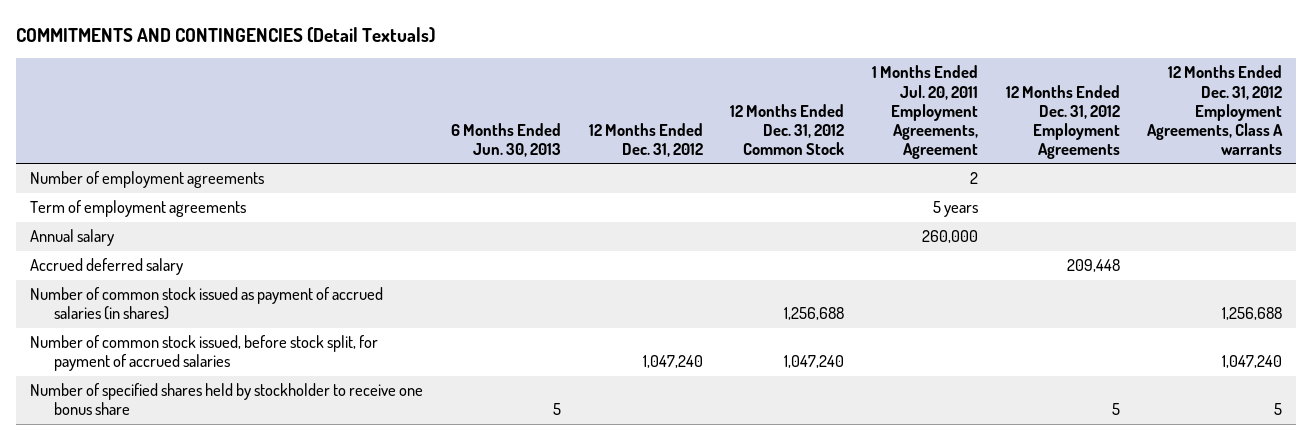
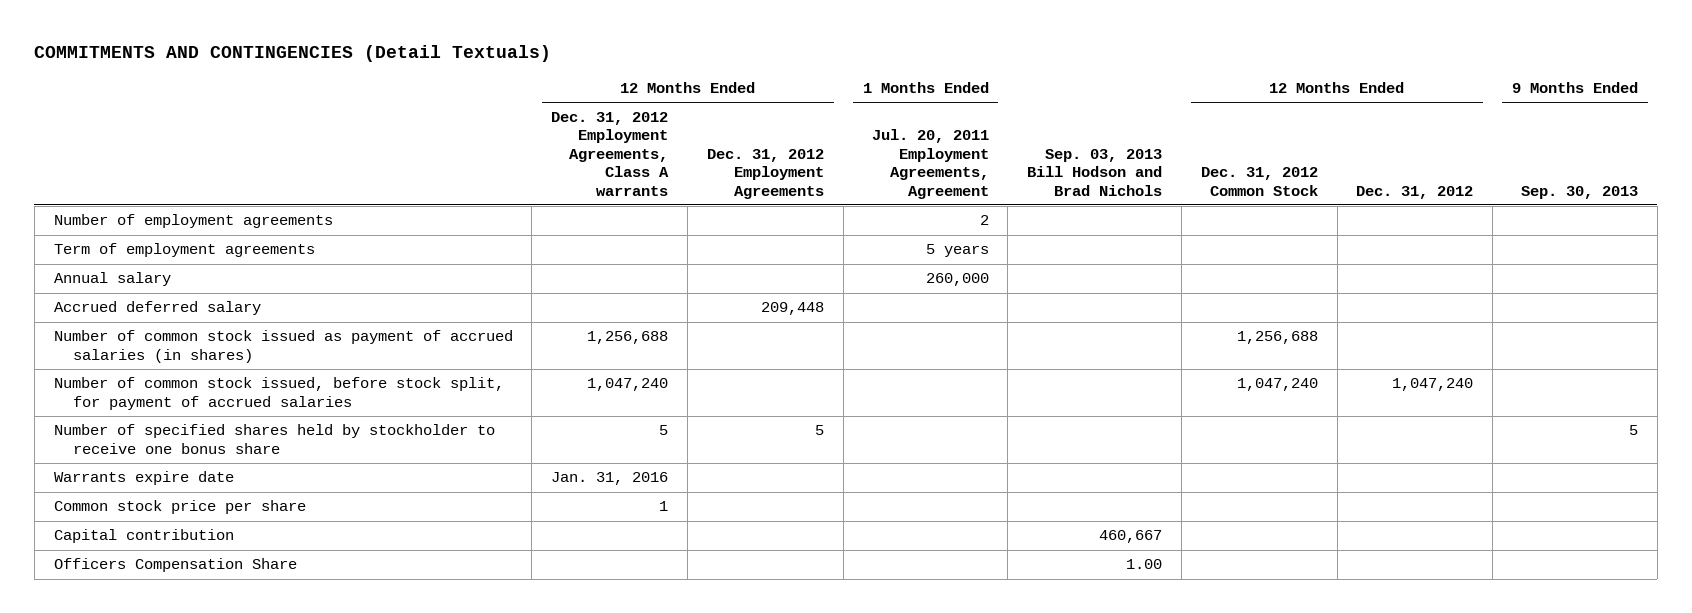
- | 6 Months Ended Jun. 30, 2013 | 12 Months Ended Dec. 31, 2012 | 12 Months Ended Dec. 31, 2012 Common Stock | 1 Months Ended Jul. 20, 2011 Employment Agreements, Agreement | 12 Months Ended Dec. 31, 2012 Employment Agreements | 12 Months Ended Dec. 31, 2012 Employment Agreements, Class A warrants
+ | 12 Months Ended Dec. 31, 2012 Employment Agreements, Class A warrants | 12 Months Ended Dec. 31, 2012 Employment Agreements | 1 Months Ended Jul. 20, 2011 Employment Agreements, Agreement | Sep. 03, 2013 Bill Hodson and Brad Nichols | 12 Months Ended Dec. 31, 2012 Common Stock | 12 Months Ended Dec. 31, 2012 | 9 Months Ended Sep. 30, 2013
+ Warrants expire date | Jan. 31, 2016 | | | | | |
+ Common stock price per share | 1 | | | | | |
+ Capital contribution | | | | 460,667 | | |
+ Officers Compensation Share | | | | 1.00 | | |

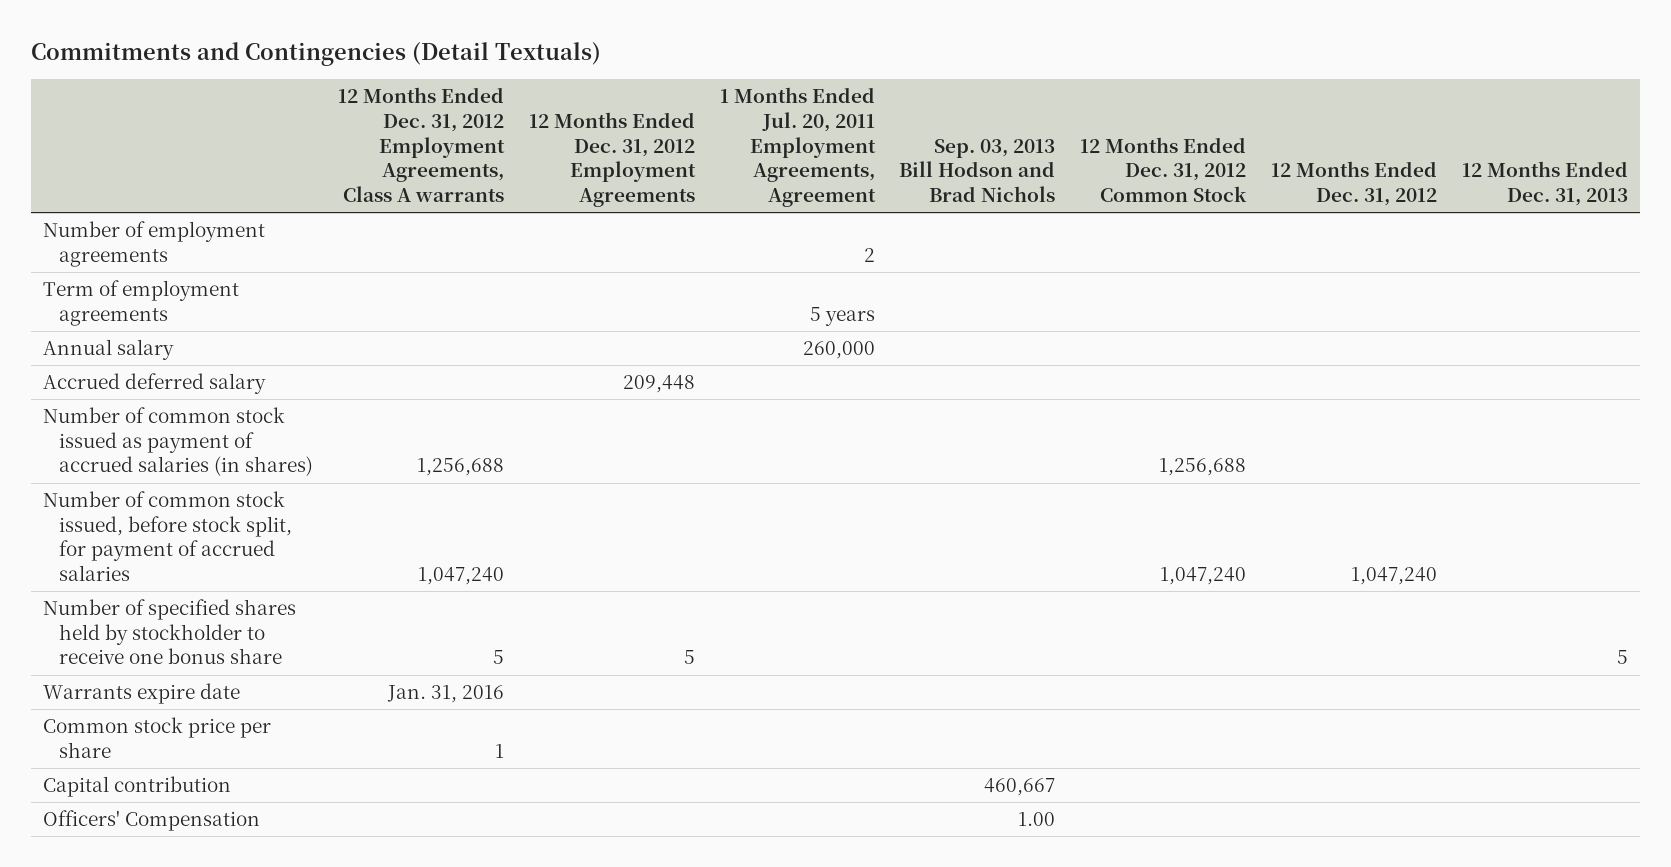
- COMMITMENTS AND CONTINGENCIES (Detail Textuals)
+ Commitments and Contingencies (Detail Textuals)
- | 12 Months Ended Dec. 31, 2012 Employment Agreements, Class A warrants | 12 Months Ended Dec. 31, 2012 Employment Agreements | 1 Months Ended Jul. 20, 2011 Employment Agreements, Agreement | Sep. 03, 2013 Bill Hodson and Brad Nichols | 12 Months Ended Dec. 31, 2012 Common Stock | 12 Months Ended Dec. 31, 2012 | 9 Months Ended Sep. 30, 2013
+ | 12 Months Ended Dec. 31, 2012 Employment Agreements, Class A warrants | 12 Months Ended Dec. 31, 2012 Employment Agreements | 1 Months Ended Jul. 20, 2011 Employment Agreements, Agreement | Sep. 03, 2013 Bill Hodson and Brad Nichols | 12 Months Ended Dec. 31, 2012 Common Stock | 12 Months Ended Dec. 31, 2012 | 12 Months Ended Dec. 31, 2013
- Officers Compensation Share | | | | 1.00 | | |
+ Officers' Compensation | | | | 1.00 | | |

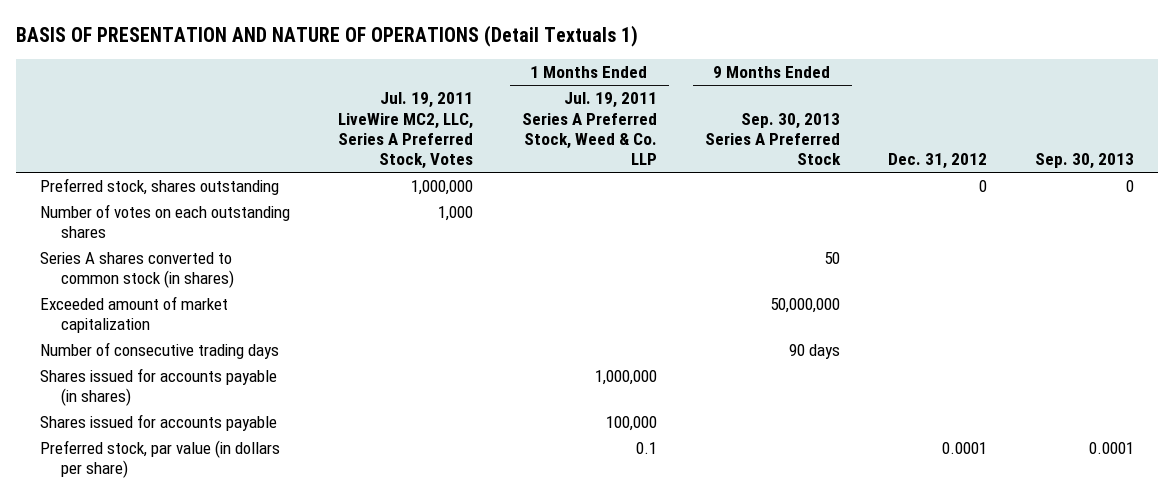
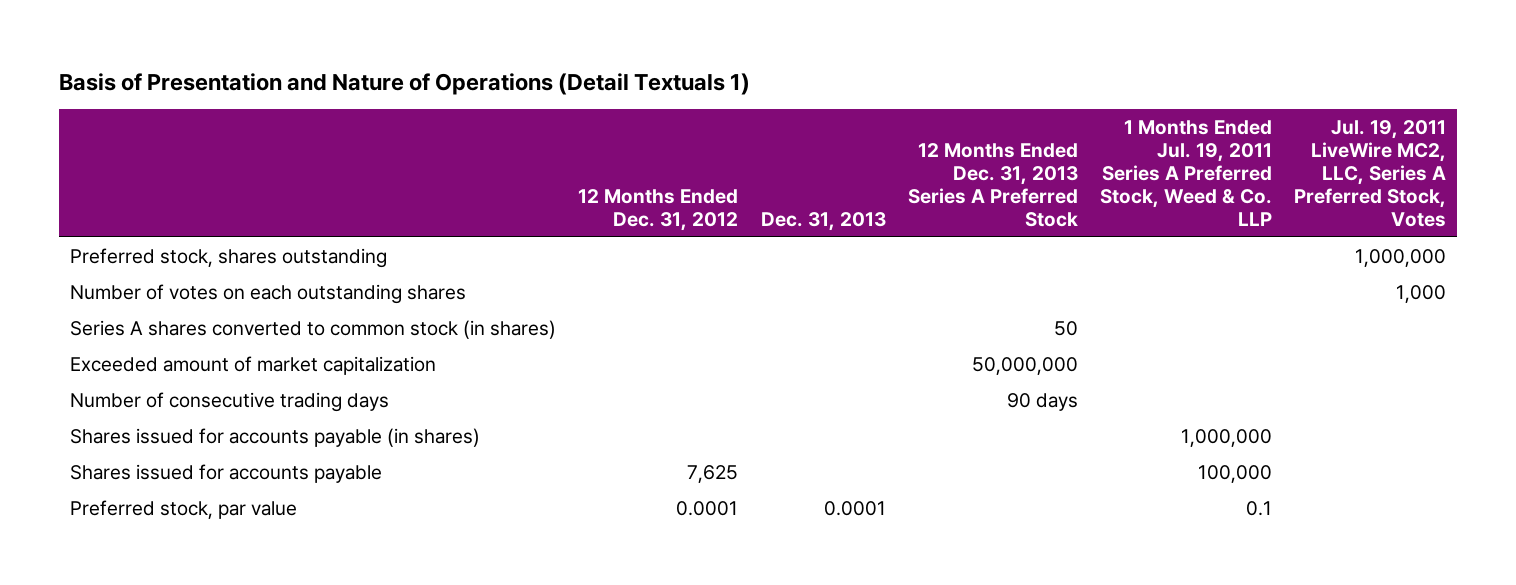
- BASIS OF PRESENTATION AND NATURE OF OPERATIONS (Detail Textuals 1)
+ Basis of Presentation and Nature of Operations (Detail Textuals 1)
- | Jul. 19, 2011 LiveWire MC2, LLC, Series A Preferred Stock, Votes | 1 Months Ended Jul. 19, 2011 Series A Preferred Stock, Weed & Co. LLP | 9 Months Ended Sep. 30, 2013 Series A Preferred Stock | Dec. 31, 2012 | Sep. 30, 2013
+ | 12 Months Ended Dec. 31, 2012 | Dec. 31, 2013 | 12 Months Ended Dec. 31, 2013 Series A Preferred Stock | 1 Months Ended Jul. 19, 2011 Series A Preferred Stock, Weed & Co. LLP | Jul. 19, 2011 LiveWire MC2, LLC, Series A Preferred Stock, Votes
- Preferred stock, par value (in dollars per share) | | 0.1 | | 0.0001 | 0.0001
+ Preferred stock, par value | 0.0001 | 0.0001 | | 0.1 |

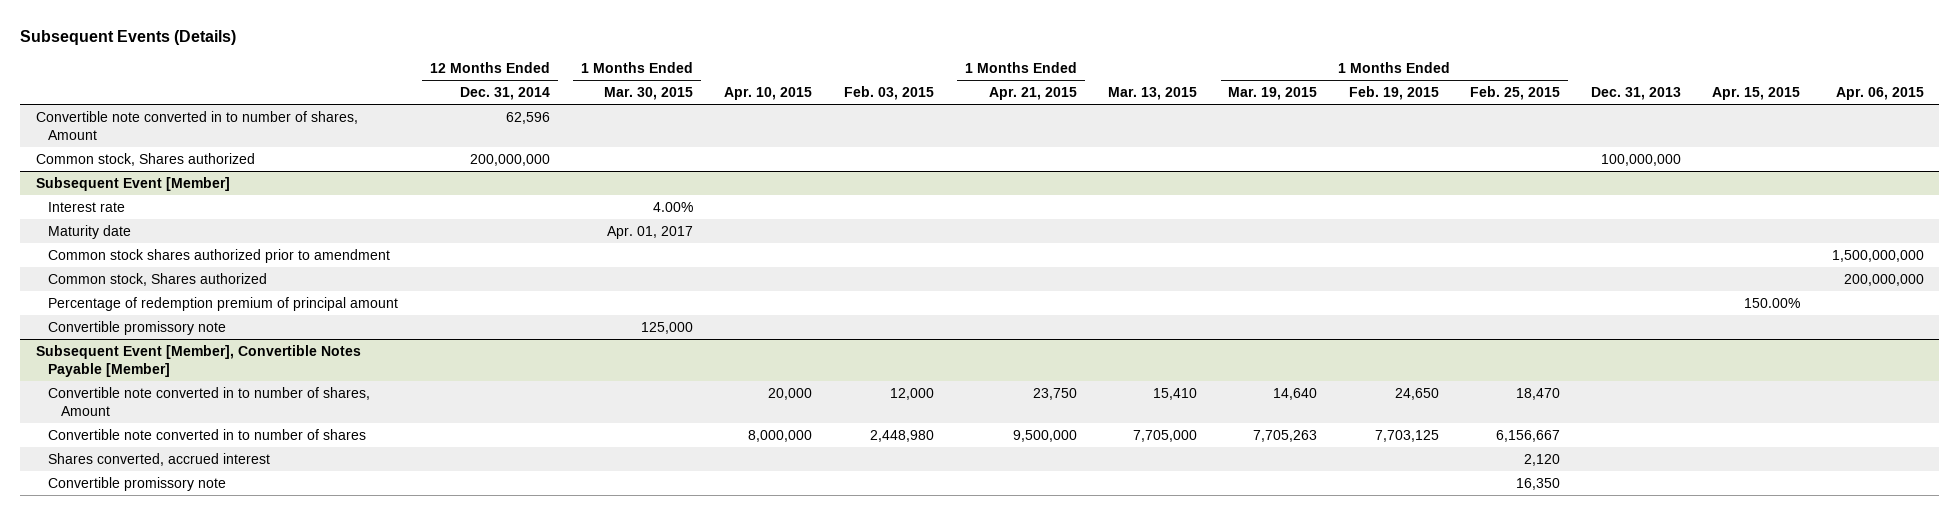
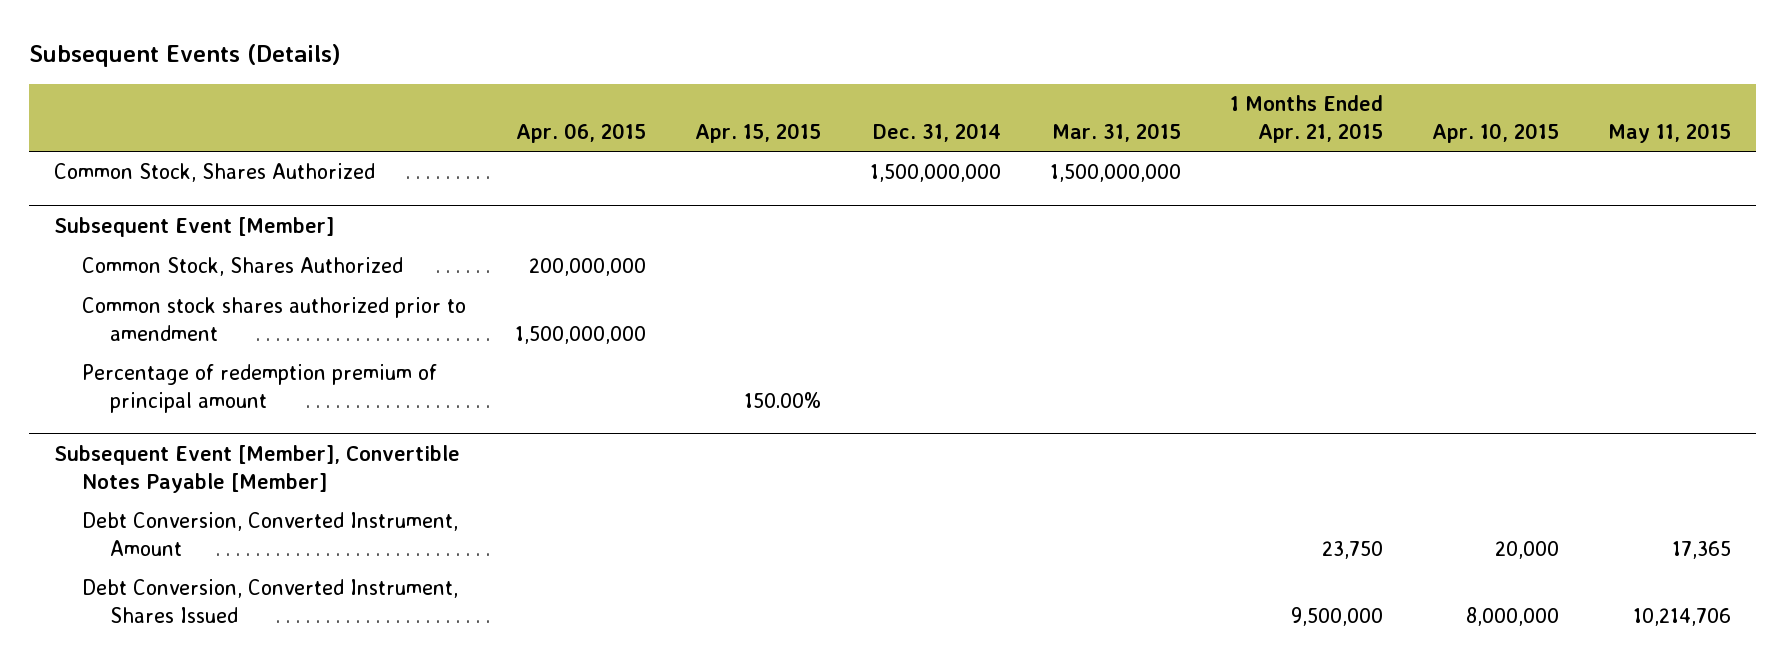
- | 12 Months Ended Dec. 31, 2014 | 1 Months Ended Mar. 30, 2015 | Apr. 10, 2015 | Feb. 03, 2015 | 1 Months Ended Apr. 21, 2015 | Mar. 13, 2015 | 1 Months Ended Mar. 19, 2015 | 1 Months Ended Feb. 19, 2015 | 1 Months Ended Feb. 25, 2015 | Dec. 31, 2013 | Apr. 15, 2015 | Apr. 06, 2015
+ | Apr. 06, 2015 | Apr. 15, 2015 | Dec. 31, 2014 | Mar. 31, 2015 | 1 Months Ended Apr. 21, 2015 | Apr. 10, 2015 | May 11, 2015
- Convertible note converted in to number of shares, Amount | 62,596 | | | | | | | | | | |
- Common stock, Shares authorized | 200,000,000 | | | | | | | | | 100,000,000 | |
+ Common Stock, Shares Authorized | | | 1,500,000,000 | 1,500,000,000 | | |
@ Subsequent Event [Member]
- Interest rate | | 4.00% | | | | | | | | | |
- Maturity date | | Apr. 01, 2017 | | | | | | | | | |
+ Common Stock, Shares Authorized | 200,000,000 | | | | | |
- Common stock, Shares authorized | | | | | | | | | | | | 200,000,000
- Convertible promissory note | | 125,000 | | | | | | | | | |
@ Subsequent Event [Member], Convertible Notes Payable [Member]
- Convertible note converted in to number of shares, Amount | | | 20,000 | 12,000 | 23,750 | 15,410 | 14,640 | 24,650 | 18,470 | | |
- Convertible note converted in to number of shares | | | 8,000,000 | 2,448,980 | 9,500,000 | 7,705,000 | 7,705,263 | 7,703,125 | 6,156,667 | | |
- Shares converted, accrued interest | | | | | | | | | 2,120 | | |
- Convertible promissory note | | | | | | | | | 16,350 | | |
+ Debt Conversion, Converted Instrument, Amount | | | | | 23,750 | 20,000 | 17,365
+ Debt Conversion, Converted Instrument, Shares Issued | | | | | 9,500,000 | 8,000,000 | 10,214,706

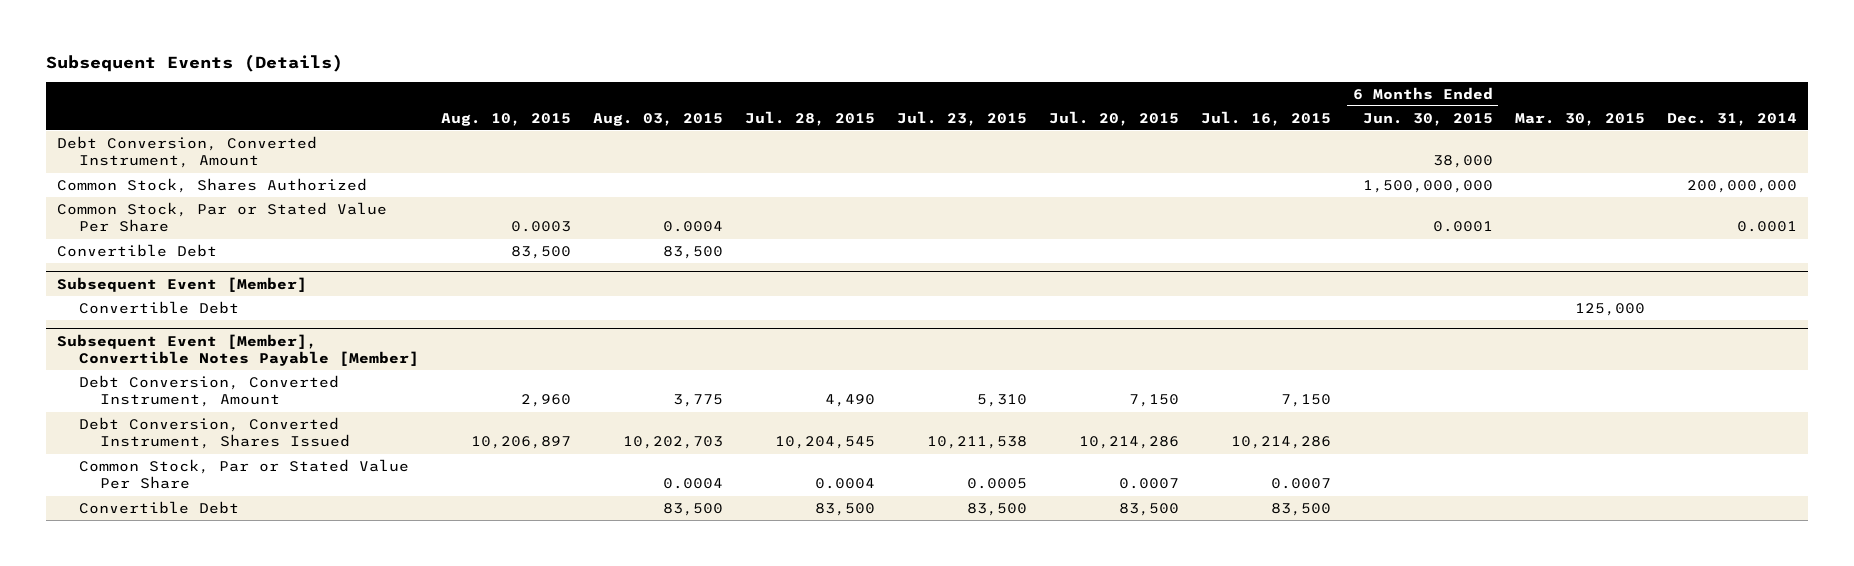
- | Apr. 06, 2015 | Apr. 15, 2015 | Dec. 31, 2014 | Mar. 31, 2015 | 1 Months Ended Apr. 21, 2015 | Apr. 10, 2015 | May 11, 2015
+ | Aug. 10, 2015 | Aug. 03, 2015 | Jul. 28, 2015 | Jul. 23, 2015 | Jul. 20, 2015 | Jul. 16, 2015 | 6 Months Ended Jun. 30, 2015 | Mar. 30, 2015 | Dec. 31, 2014
- Common Stock, Shares Authorized | | | 1,500,000,000 | 1,500,000,000 | | |
+ Debt Conversion, Converted Instrument, Amount | | | | | | | 38,000 | |
+ Common Stock, Shares Authorized | | | | | | | 1,500,000,000 | | 200,000,000
+ Common Stock, Par or Stated Value Per Share | 0.0003 | 0.0004 | | | | | 0.0001 | | 0.0001
+ Convertible Debt | 83,500 | 83,500 | | | | | | |
@ Subsequent Event [Member]
- Common Stock, Shares Authorized | 200,000,000 | | | | | |
- Common stock shares authorized prior to amendment | 1,500,000,000 | | | | | |
- Percentage of redemption premium of principal amount | | 150.00% | | | | |
+ Convertible Debt | | | | | | | | 125,000 |
@ Subsequent Event [Member], Convertible Notes Payable [Member]
+ Common Stock, Par or Stated Value Per Share | | 0.0004 | 0.0004 | 0.0005 | 0.0007 | 0.0007 | | |
+ Convertible Debt | | 83,500 | 83,500 | 83,500 | 83,500 | 83,500 | | |

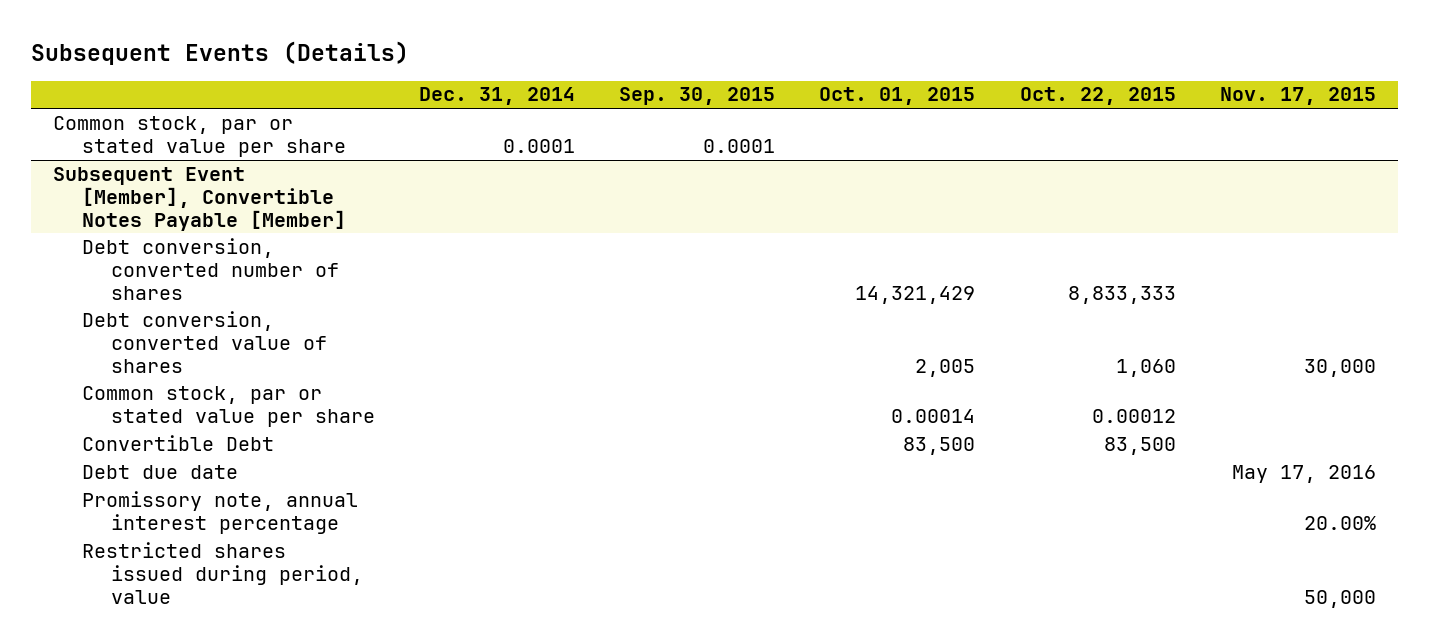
- | Aug. 10, 2015 | Aug. 03, 2015 | Jul. 28, 2015 | Jul. 23, 2015 | Jul. 20, 2015 | Jul. 16, 2015 | 6 Months Ended Jun. 30, 2015 | Mar. 30, 2015 | Dec. 31, 2014
+ | Dec. 31, 2014 | Sep. 30, 2015 | Oct. 01, 2015 | Oct. 22, 2015 | Nov. 17, 2015
- Debt Conversion, Converted Instrument, Amount | | | | | | | 38,000 | |
- Common Stock, Shares Authorized | | | | | | | 1,500,000,000 | | 200,000,000
- Common Stock, Par or Stated Value Per Share | 0.0003 | 0.0004 | | | | | 0.0001 | | 0.0001
- Convertible Debt | 83,500 | 83,500 | | | | | | |
- Subsequent Event [Member]
- Convertible Debt | | | | | | | | 125,000 |
+ Common stock, par or stated value per share | 0.0001 | 0.0001 | | |
@ Subsequent Event [Member], Convertible Notes Payable [Member]
- Debt Conversion, Converted Instrument, Amount | 2,960 | 3,775 | 4,490 | 5,310 | 7,150 | 7,150 | | |
- Debt Conversion, Converted Instrument, Shares Issued | 10,206,897 | 10,202,703 | 10,204,545 | 10,211,538 | 10,214,286 | 10,214,286 | | |
- Common Stock, Par or Stated Value Per Share | | 0.0004 | 0.0004 | 0.0005 | 0.0007 | 0.0007 | | |
+ Debt conversion, converted number of shares | | | 14,321,429 | 8,833,333 |
+ Debt conversion, converted value of shares | | | 2,005 | 1,060 | 30,000
+ Common stock, par or stated value per share | | | 0.00014 | 0.00012 |
+ Debt due date | | | | | May 17, 2016
+ Promissory note, annual interest percentage | | | | | 20.00%
+ Restricted shares issued during period, value | | | | | 50,000

